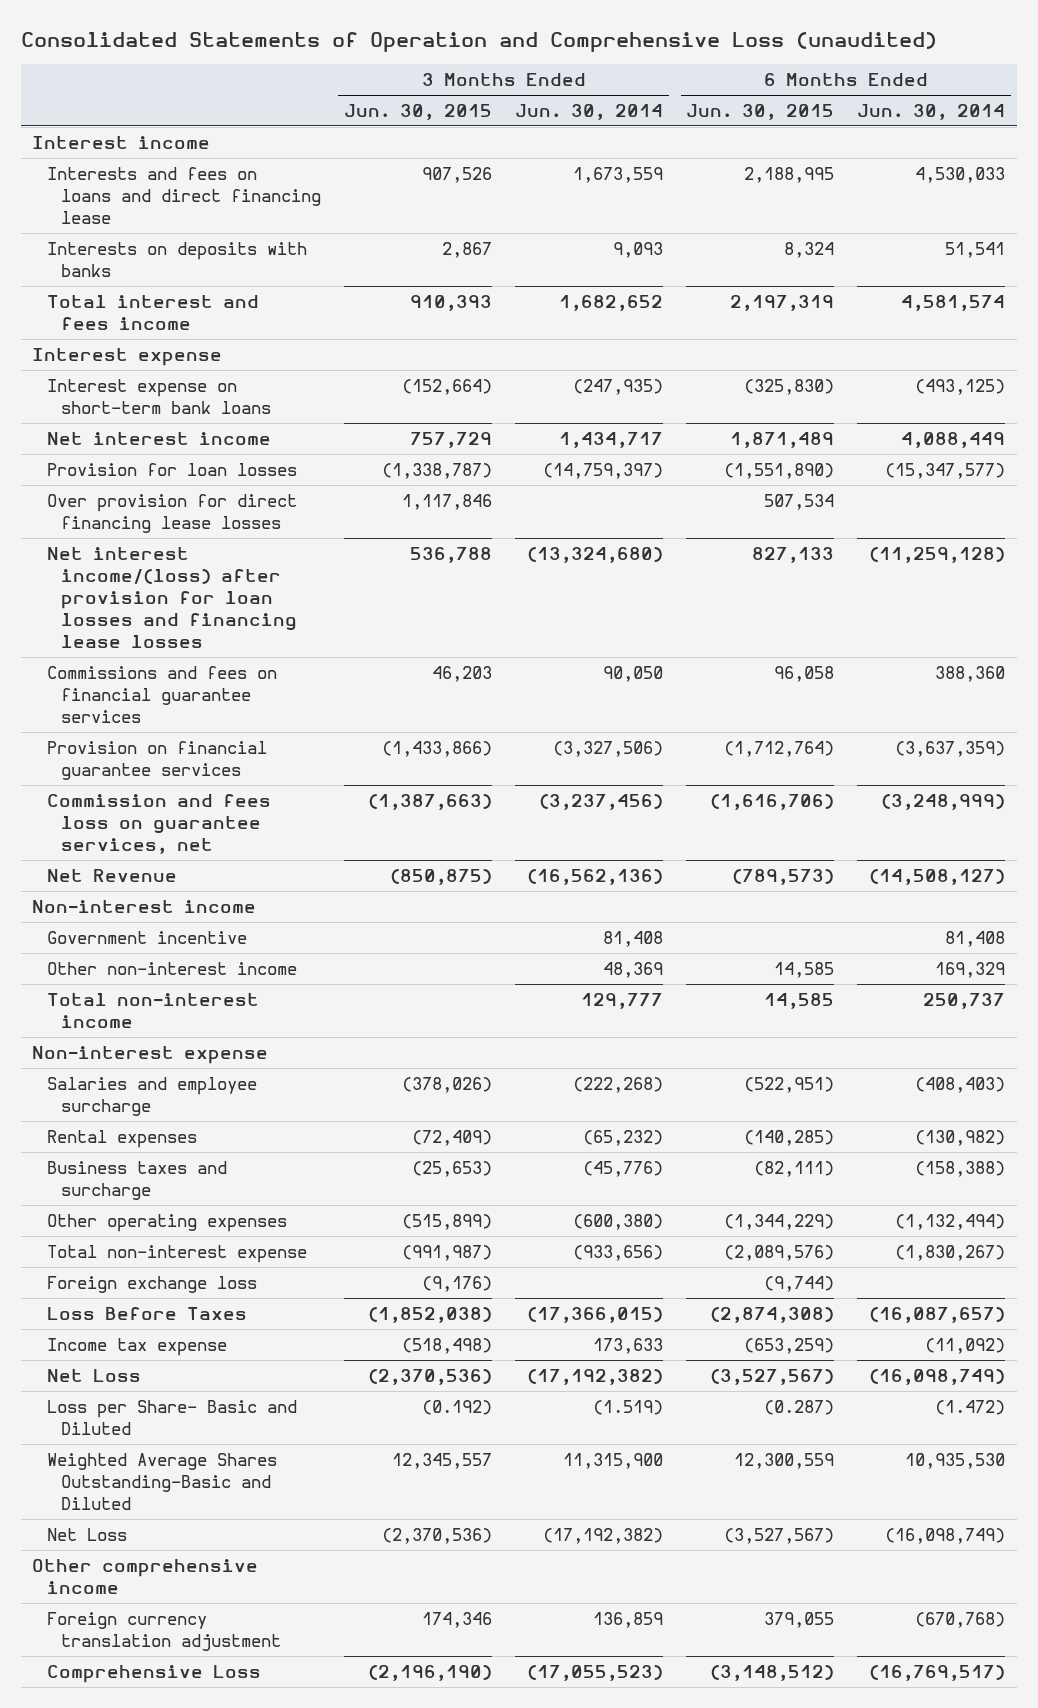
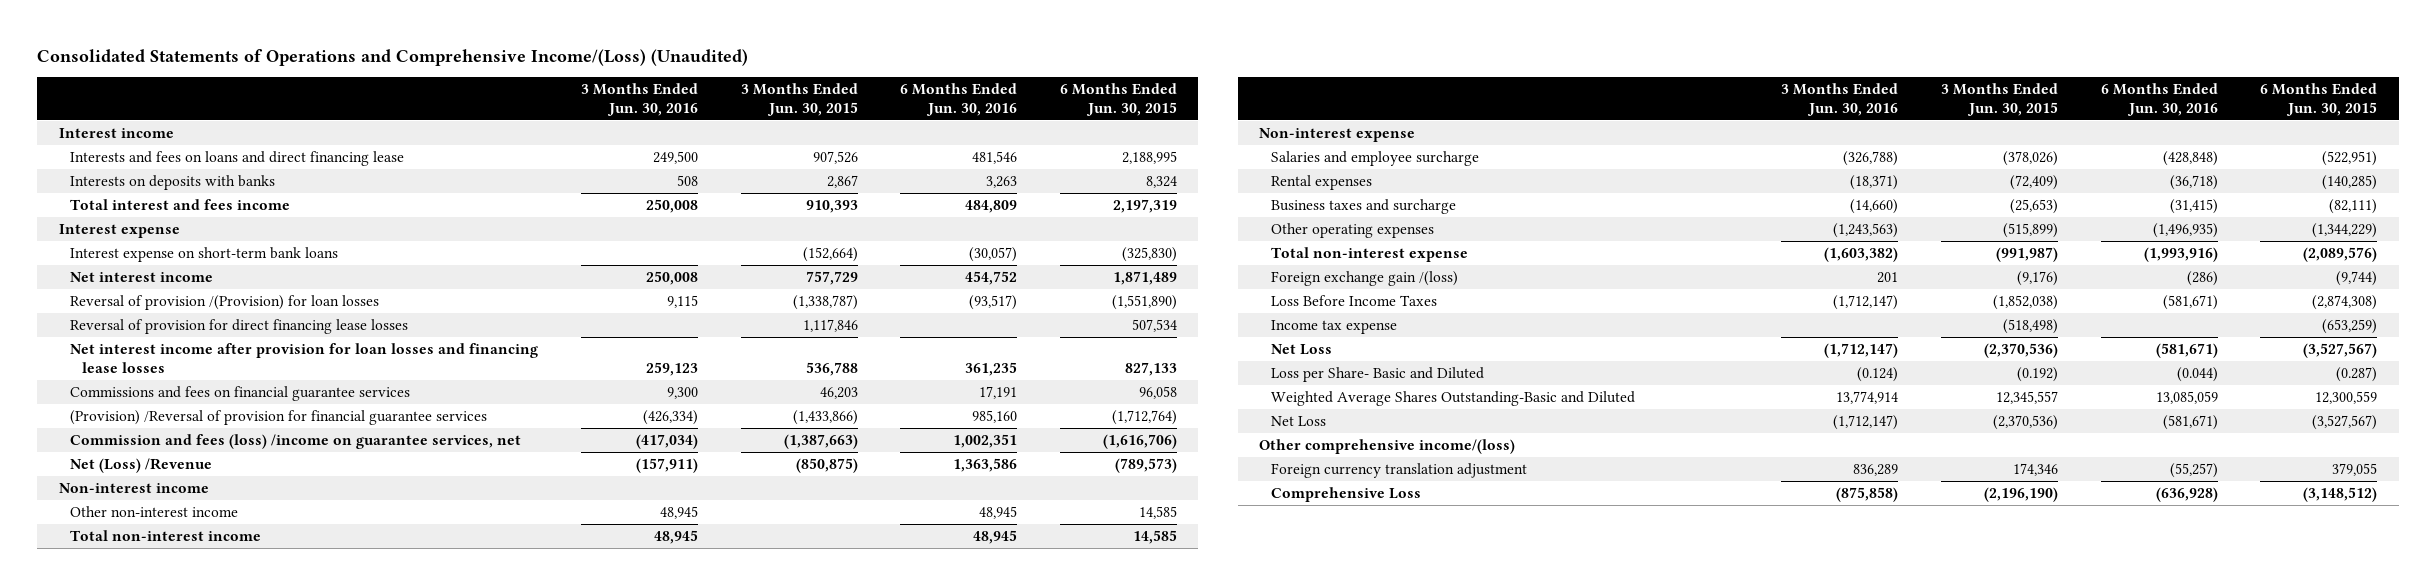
- Consolidated Statements of Operation and Comprehensive Loss (unaudited)
+ Consolidated Statements of Operations and Comprehensive Income/(Loss) (Unaudited)
- | 3 Months Ended Jun. 30, 2015 | 3 Months Ended Jun. 30, 2014 | 6 Months Ended Jun. 30, 2015 | 6 Months Ended Jun. 30, 2014
+ | 3 Months Ended Jun. 30, 2016 | 3 Months Ended Jun. 30, 2015 | 6 Months Ended Jun. 30, 2016 | 6 Months Ended Jun. 30, 2015
- Provision for loan losses | (1,338,787) | (14,759,397) | (1,551,890) | (15,347,577)
- Over provision for direct financing lease losses | 1,117,846 | | 507,534 |
- Net interest income/(loss) after provision for loan losses and financing lease losses | 536,788 | (13,324,680) | 827,133 | (11,259,128)
+ Reversal of provision /(Provision) for loan losses | 9,115 | (1,338,787) | (93,517) | (1,551,890)
+ Reversal of provision for direct financing lease losses | | 1,117,846 | | 507,534
+ Net interest income after provision for loan losses and financing lease losses | 259,123 | 536,788 | 361,235 | 827,133
- Provision on financial guarantee services | (1,433,866) | (3,327,506) | (1,712,764) | (3,637,359)
- Commission and fees loss on guarantee services, net | (1,387,663) | (3,237,456) | (1,616,706) | (3,248,999)
- Net Revenue | (850,875) | (16,562,136) | (789,573) | (14,508,127)
+ (Provision) /Reversal of provision for financial guarantee services | (426,334) | (1,433,866) | 985,160 | (1,712,764)
+ Commission and fees (loss) /income on guarantee services, net | (417,034) | (1,387,663) | 1,002,351 | (1,616,706)
+ Net (Loss) /Revenue | (157,911) | (850,875) | 1,363,586 | (789,573)
- Government incentive | | 81,408 | | 81,408
- Foreign exchange loss | (9,176) | | (9,744) |
- Loss Before Taxes | (1,852,038) | (17,366,015) | (2,874,308) | (16,087,657)
+ Foreign exchange gain /(loss) | 201 | (9,176) | (286) | (9,744)
+ Loss Before Income Taxes | (1,712,147) | (1,852,038) | (581,671) | (2,874,308)
- Other comprehensive income
+ Other comprehensive income/(loss)

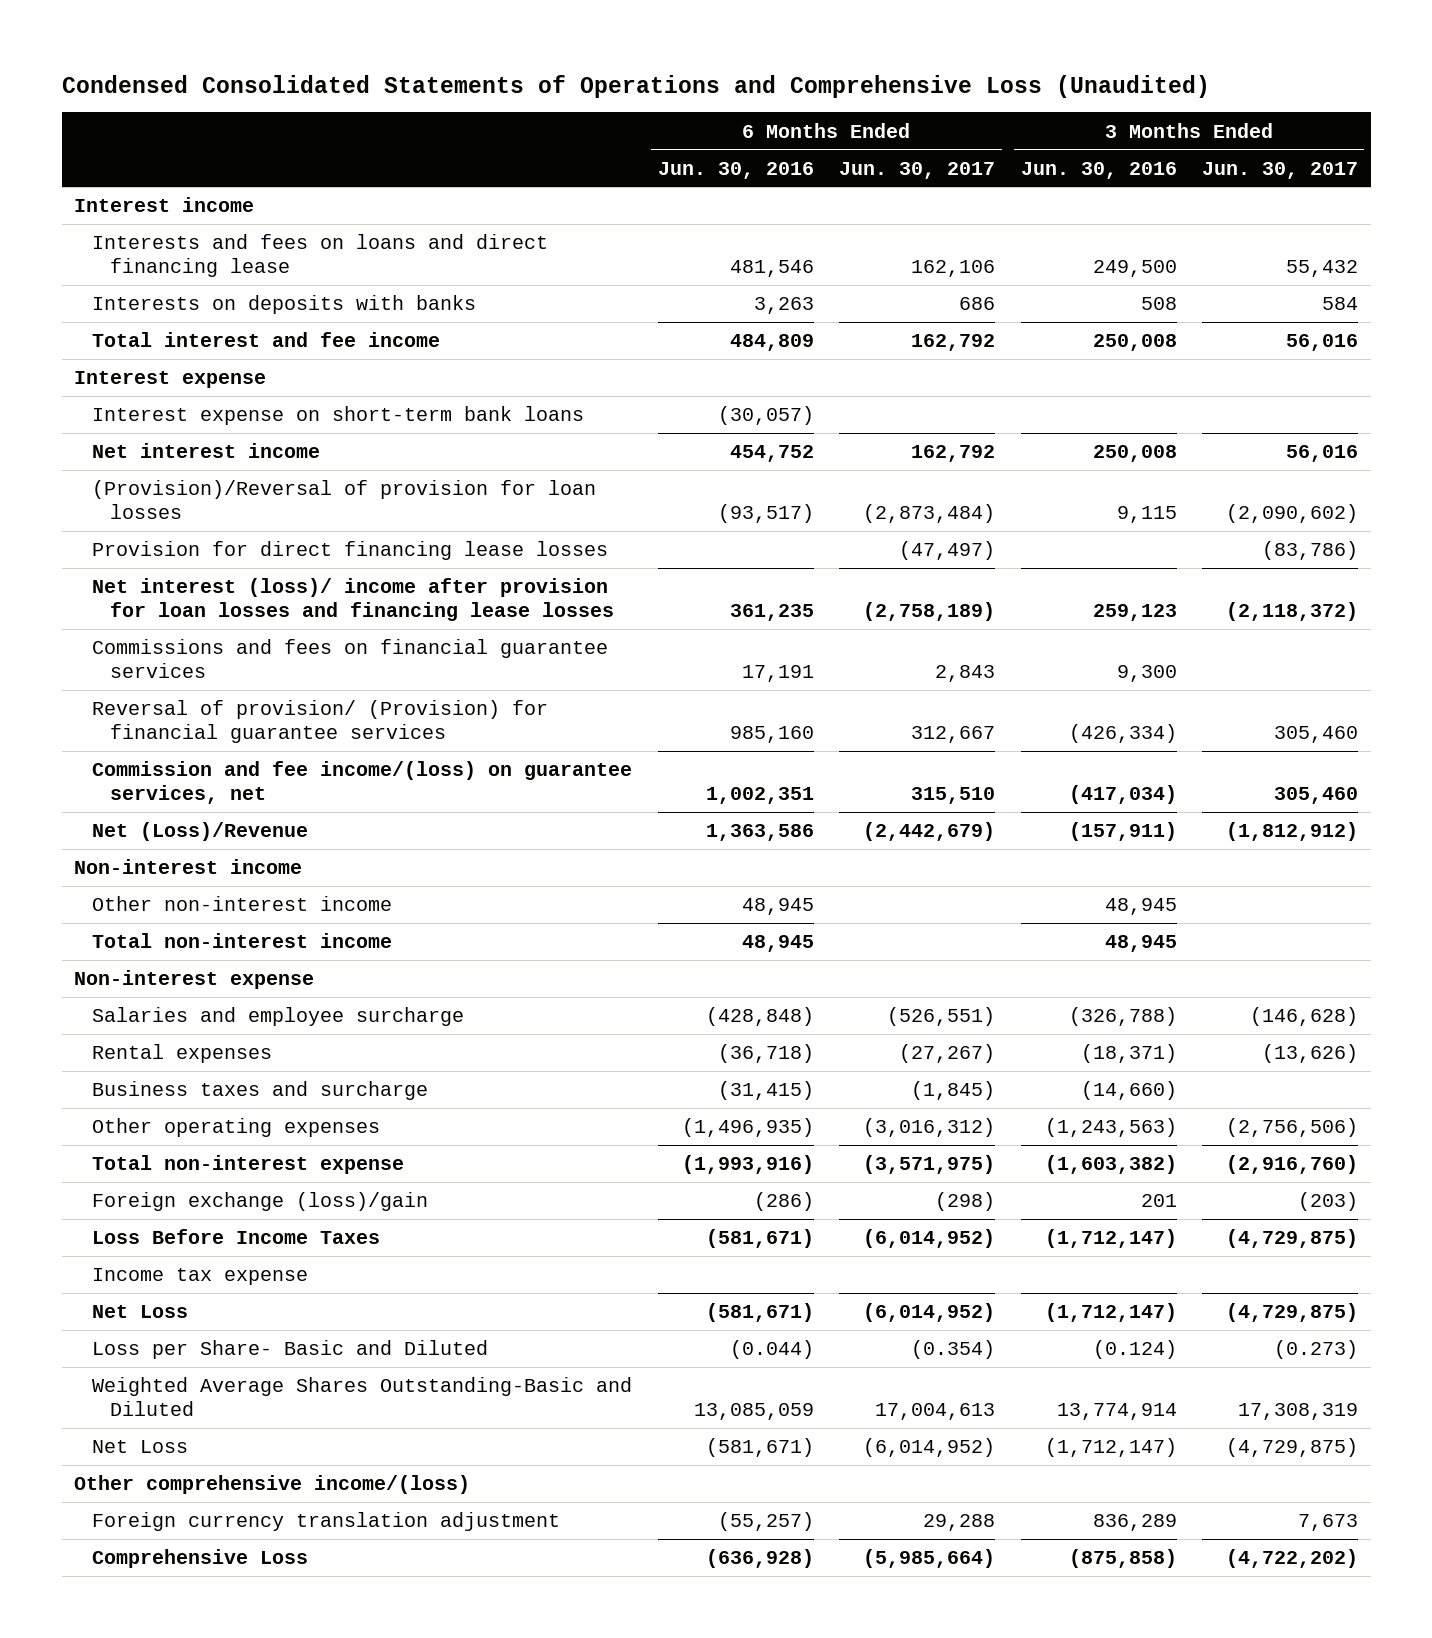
- Consolidated Statements of Operations and Comprehensive Income/(Loss) (Unaudited)
+ Condensed Consolidated Statements of Operations and Comprehensive Loss (Unaudited)
- | 3 Months Ended Jun. 30, 2016 | 3 Months Ended Jun. 30, 2015 | 6 Months Ended Jun. 30, 2016 | 6 Months Ended Jun. 30, 2015
+ | 6 Months Ended Jun. 30, 2016 | 6 Months Ended Jun. 30, 2017 | 3 Months Ended Jun. 30, 2016 | 3 Months Ended Jun. 30, 2017
- Total interest and fees income | 250,008 | 910,393 | 484,809 | 2,197,319
+ Total interest and fee income | 484,809 | 162,792 | 250,008 | 56,016
- Reversal of provision /(Provision) for loan losses | 9,115 | (1,338,787) | (93,517) | (1,551,890)
- Reversal of provision for direct financing lease losses | | 1,117,846 | | 507,534
- Net interest income after provision for loan losses and financing lease losses | 259,123 | 536,788 | 361,235 | 827,133
+ (Provision)/Reversal of provision for loan losses | (93,517) | (2,873,484) | 9,115 | (2,090,602)
+ Provision for direct financing lease losses | | (47,497) | | (83,786)
+ Net interest (loss)/ income after provision for loan losses and financing lease losses | 361,235 | (2,758,189) | 259,123 | (2,118,372)
- (Provision) /Reversal of provision for financial guarantee services | (426,334) | (1,433,866) | 985,160 | (1,712,764)
- Commission and fees (loss) /income on guarantee services, net | (417,034) | (1,387,663) | 1,002,351 | (1,616,706)
- Net (Loss) /Revenue | (157,911) | (850,875) | 1,363,586 | (789,573)
+ Reversal of provision/ (Provision) for financial guarantee services | 985,160 | 312,667 | (426,334) | 305,460
+ Commission and fee income/(loss) on guarantee services, net | 1,002,351 | 315,510 | (417,034) | 305,460
+ Net (Loss)/Revenue | 1,363,586 | (2,442,679) | (157,911) | (1,812,912)
- Foreign exchange gain /(loss) | 201 | (9,176) | (286) | (9,744)
+ Foreign exchange (loss)/gain | (286) | (298) | 201 | (203)

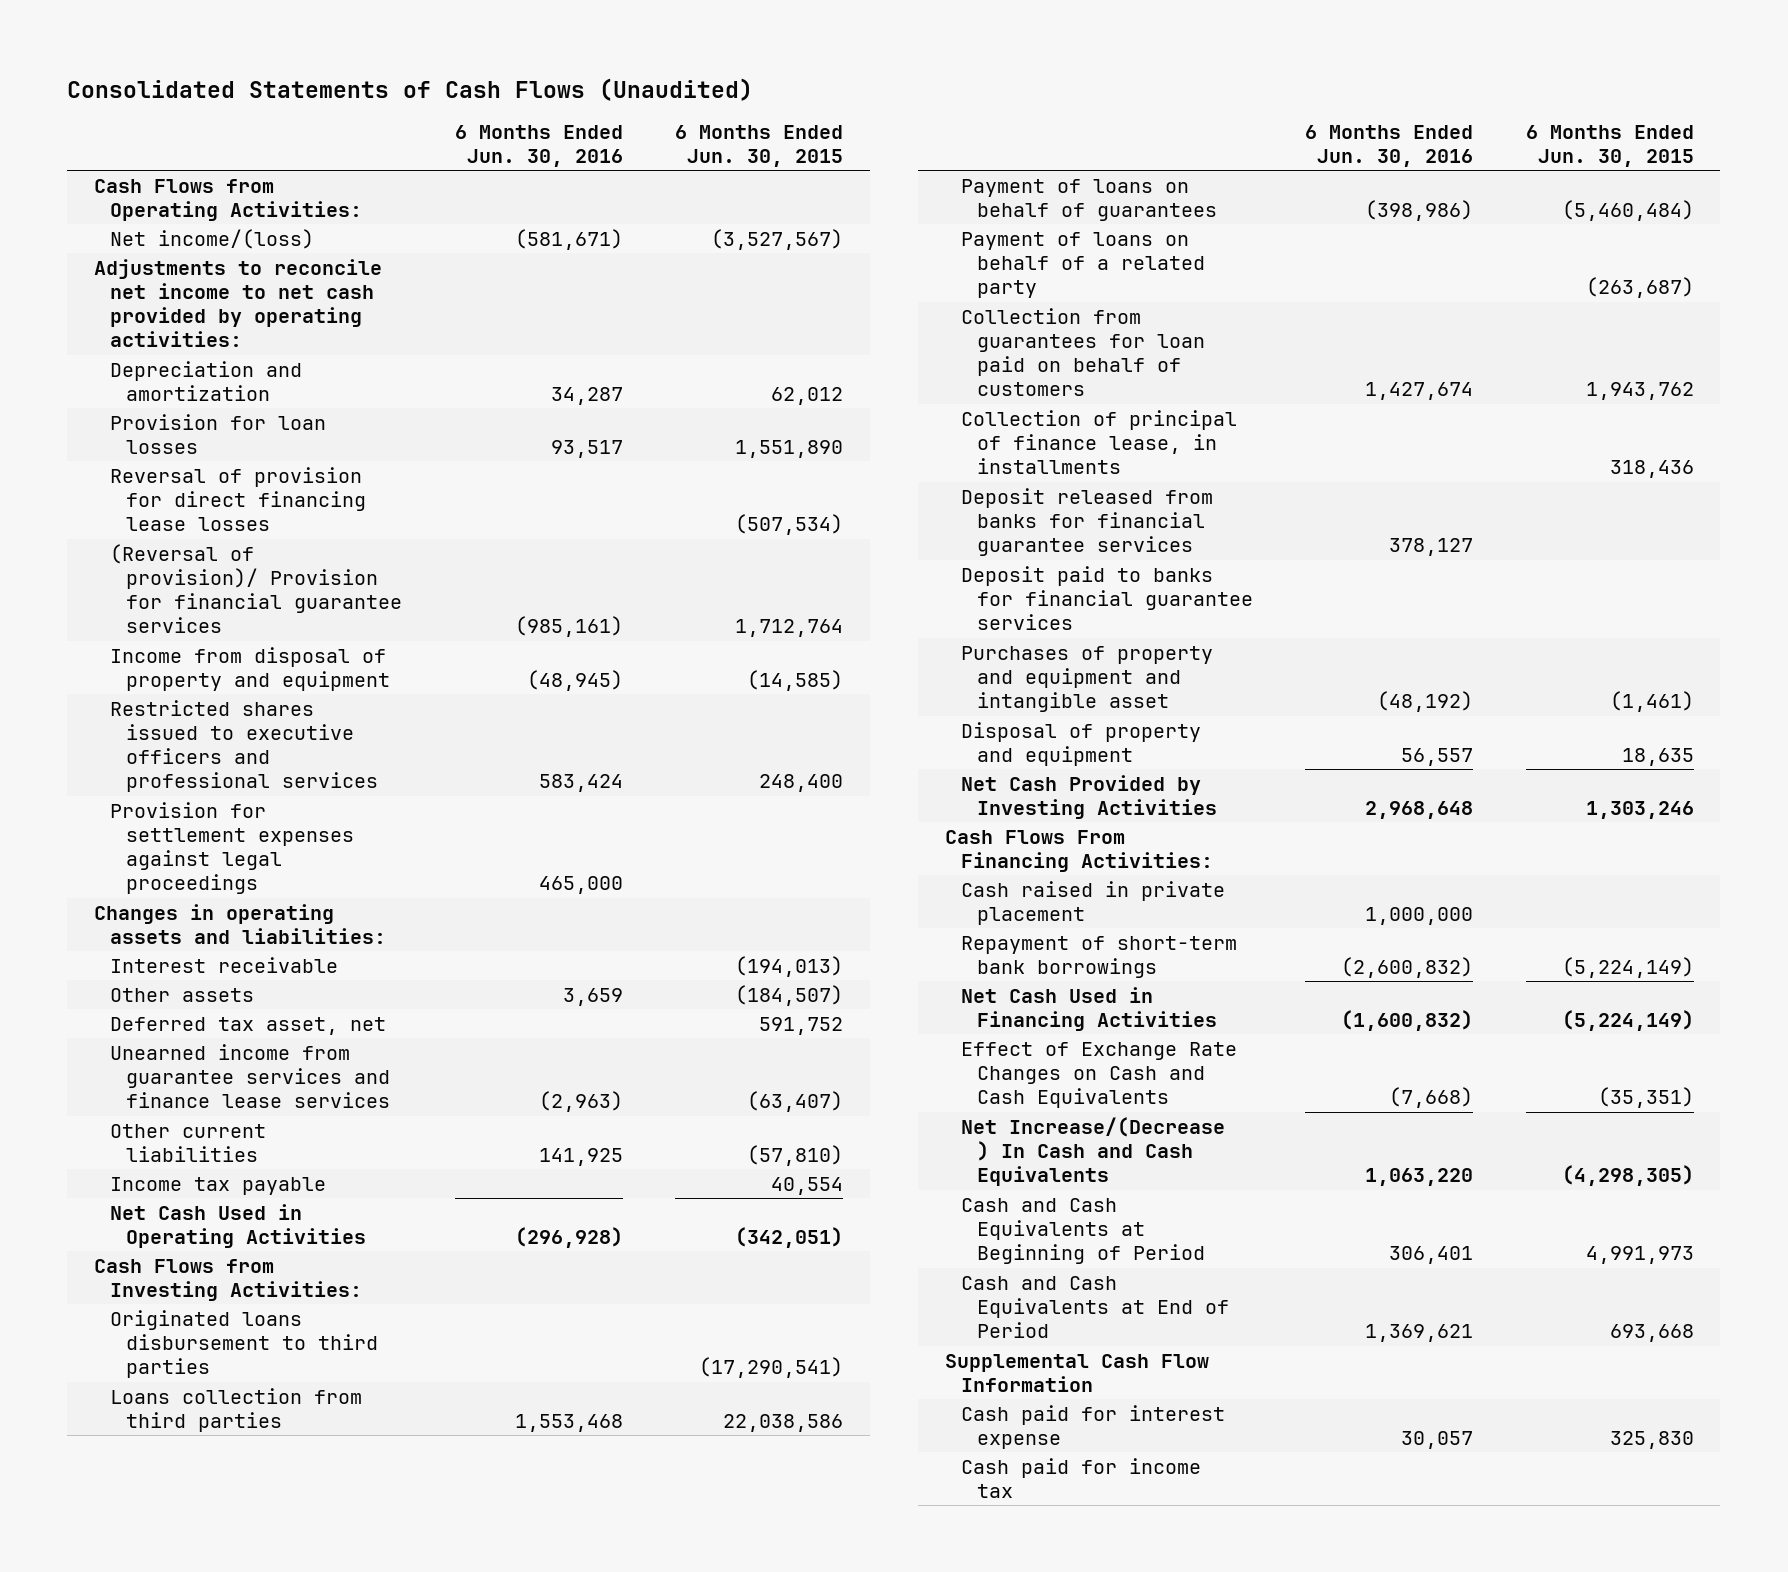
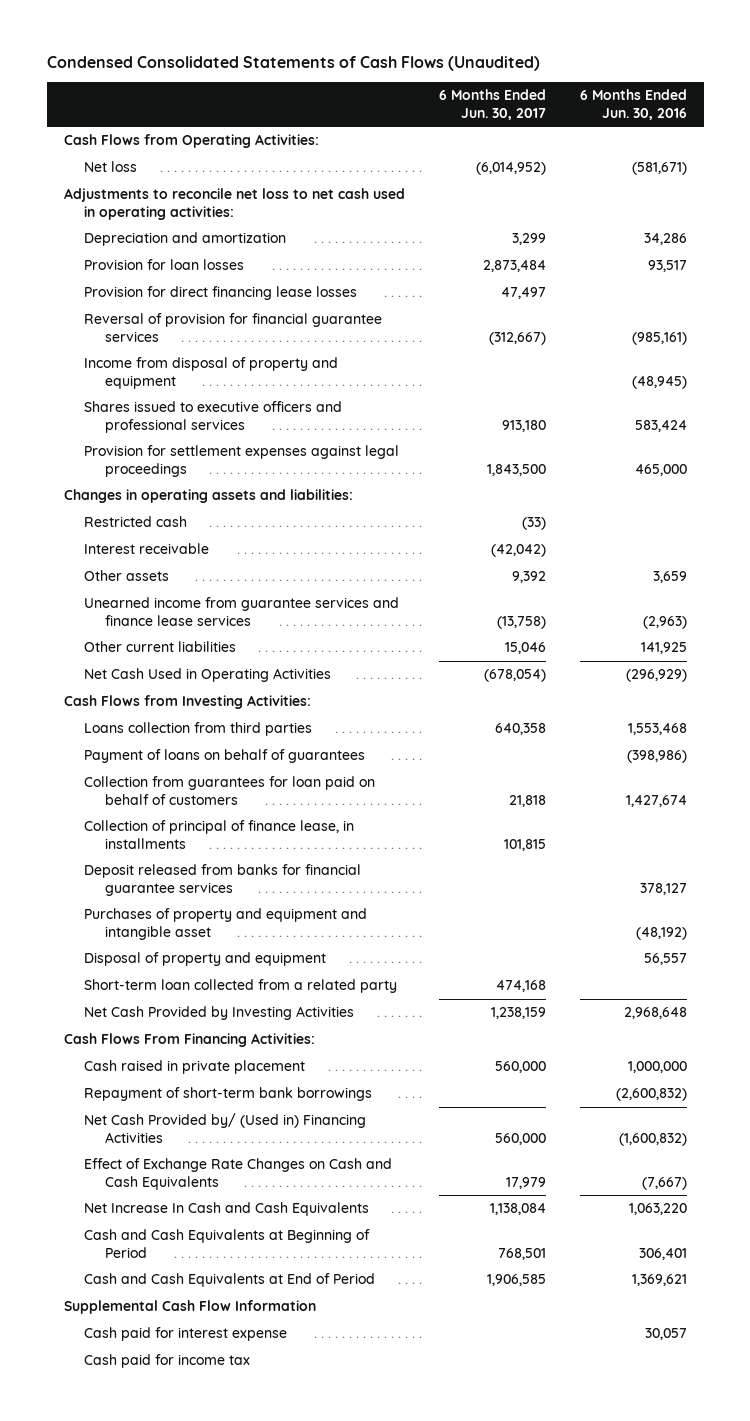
- Consolidated Statements of Cash Flows (Unaudited)
+ Condensed Consolidated Statements of Cash Flows (Unaudited)
- | 6 Months Ended Jun. 30, 2016 | 6 Months Ended Jun. 30, 2015
+ | 6 Months Ended Jun. 30, 2017 | 6 Months Ended Jun. 30, 2016
- Net income/(loss) | (581,671) | (3,527,567)
- Adjustments to reconcile net income to net cash provided by operating activities:
- Depreciation and amortization | 34,287 | 62,012
+ Net loss | (6,014,952) | (581,671)
+ Adjustments to reconcile net loss to net cash used in operating activities:
+ Depreciation and amortization | 3,299 | 34,286
- Reversal of provision for direct financing lease losses | | (507,534)
- (Reversal of provision)/ Provision for financial guarantee services | (985,161) | 1,712,764
+ Provision for direct financing lease losses | 47,497 |
+ Reversal of provision for financial guarantee services | (312,667) | (985,161)
- Restricted shares issued to executive officers and professional services | 583,424 | 248,400
+ Shares issued to executive officers and professional services | 913,180 | 583,424
+ Restricted cash | (33) |
- Deferred tax asset, net | | 591,752
- Income tax payable | | 40,554
- Net Cash Used in Operating Activities | (296,928) | (342,051)
+ Net Cash Used in Operating Activities | (678,054) | (296,929)
- Originated loans disbursement to third parties | | (17,290,541)
- Payment of loans on behalf of a related party | | (263,687)
- Deposit paid to banks for financial guarantee services
+ Short-term loan collected from a related party | 474,168 |
- Net Cash Used in Financing Activities | (1,600,832) | (5,224,149)
- Effect of Exchange Rate Changes on Cash and Cash Equivalents | (7,668) | (35,351)
- Net Increase/(Decrease ) In Cash and Cash Equivalents | 1,063,220 | (4,298,305)
+ Net Cash Provided by/ (Used in) Financing Activities | 560,000 | (1,600,832)
+ Effect of Exchange Rate Changes on Cash and Cash Equivalents | 17,979 | (7,667)
+ Net Increase In Cash and Cash Equivalents | 1,138,084 | 1,063,220

